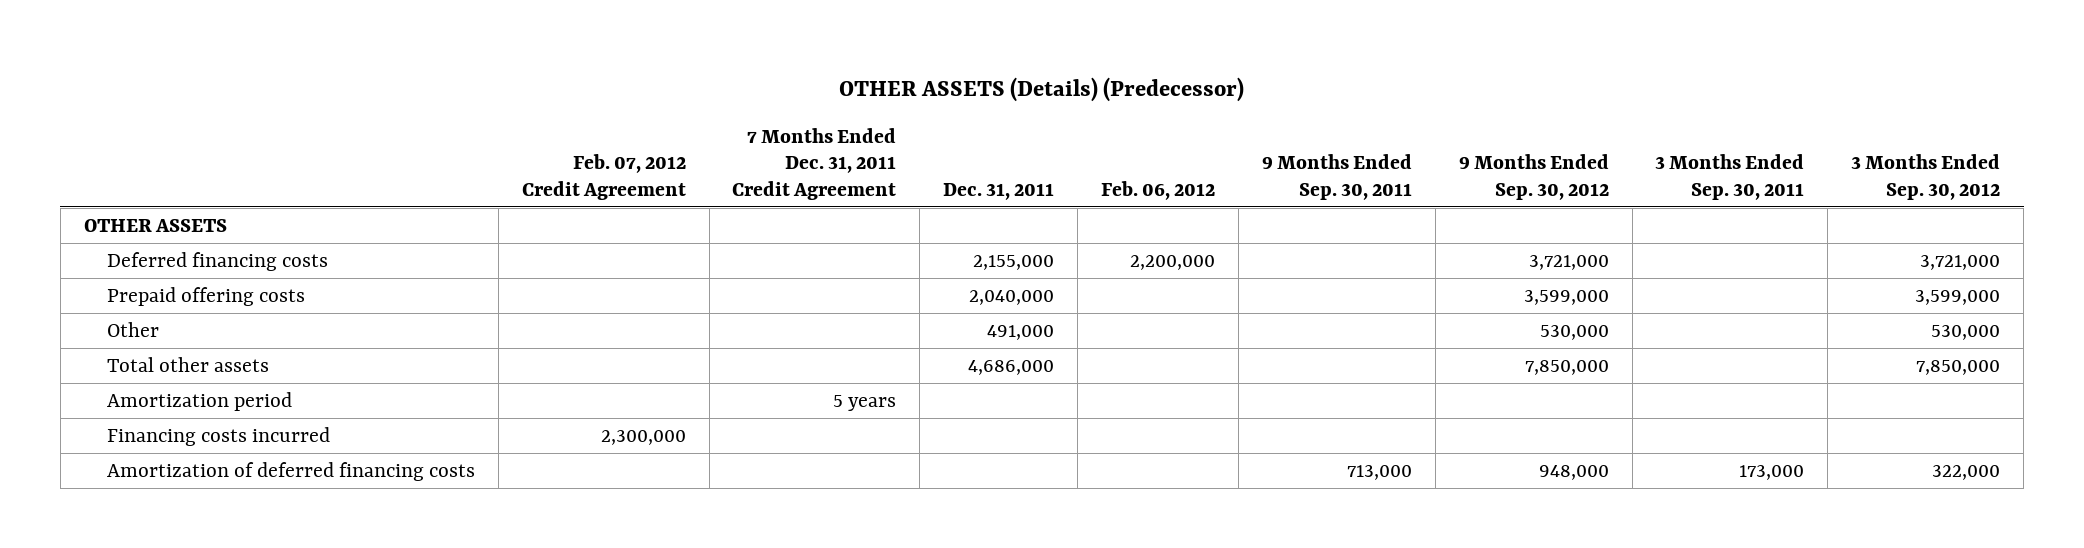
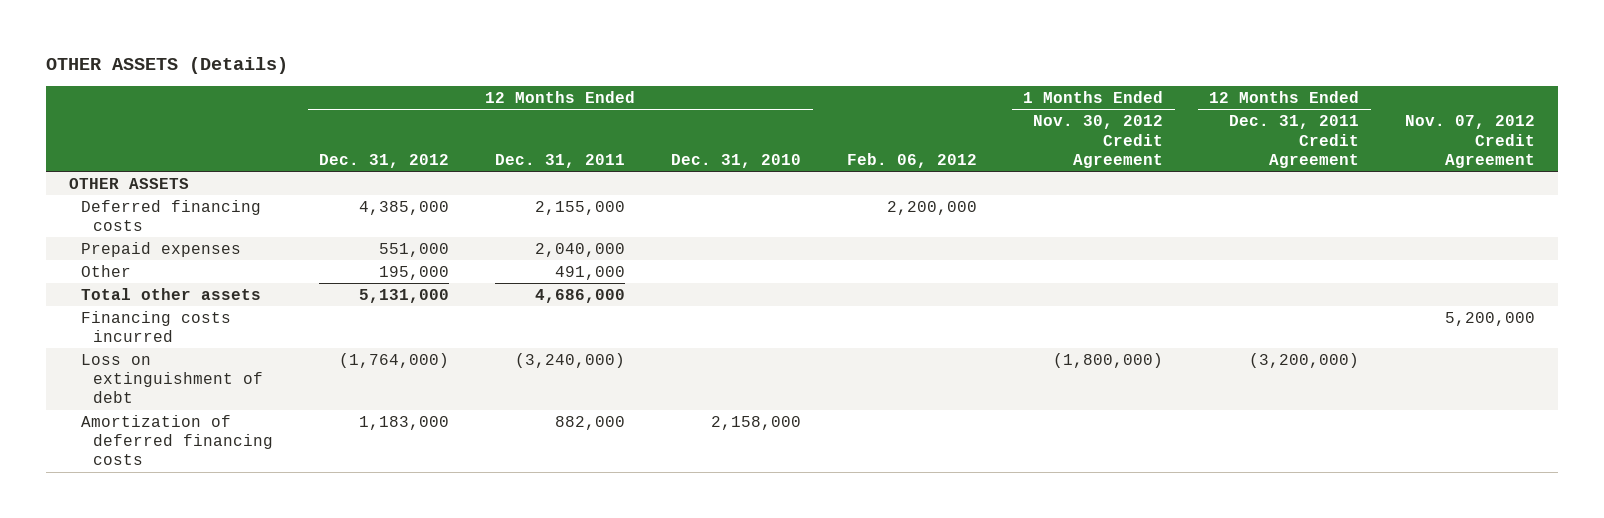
- OTHER ASSETS (Details) (Predecessor)
+ OTHER ASSETS (Details)
- | Feb. 07, 2012 Credit Agreement | 7 Months Ended Dec. 31, 2011 Credit Agreement | Dec. 31, 2011 | Feb. 06, 2012 | 9 Months Ended Sep. 30, 2011 | 9 Months Ended Sep. 30, 2012 | 3 Months Ended Sep. 30, 2011 | 3 Months Ended Sep. 30, 2012
+ | 12 Months Ended Dec. 31, 2012 | 12 Months Ended Dec. 31, 2011 | 12 Months Ended Dec. 31, 2010 | Feb. 06, 2012 | 1 Months Ended Nov. 30, 2012 Credit Agreement | 12 Months Ended Dec. 31, 2011 Credit Agreement | Nov. 07, 2012 Credit Agreement
- Prepaid offering costs | | | 2,040,000 | | | 3,599,000 | | 3,599,000
+ Prepaid expenses | 551,000 | 2,040,000 | | | | |
- Amortization period | | 5 years | | | | | |
+ Loss on extinguishment of debt | (1,764,000) | (3,240,000) | | | (1,800,000) | (3,200,000) |

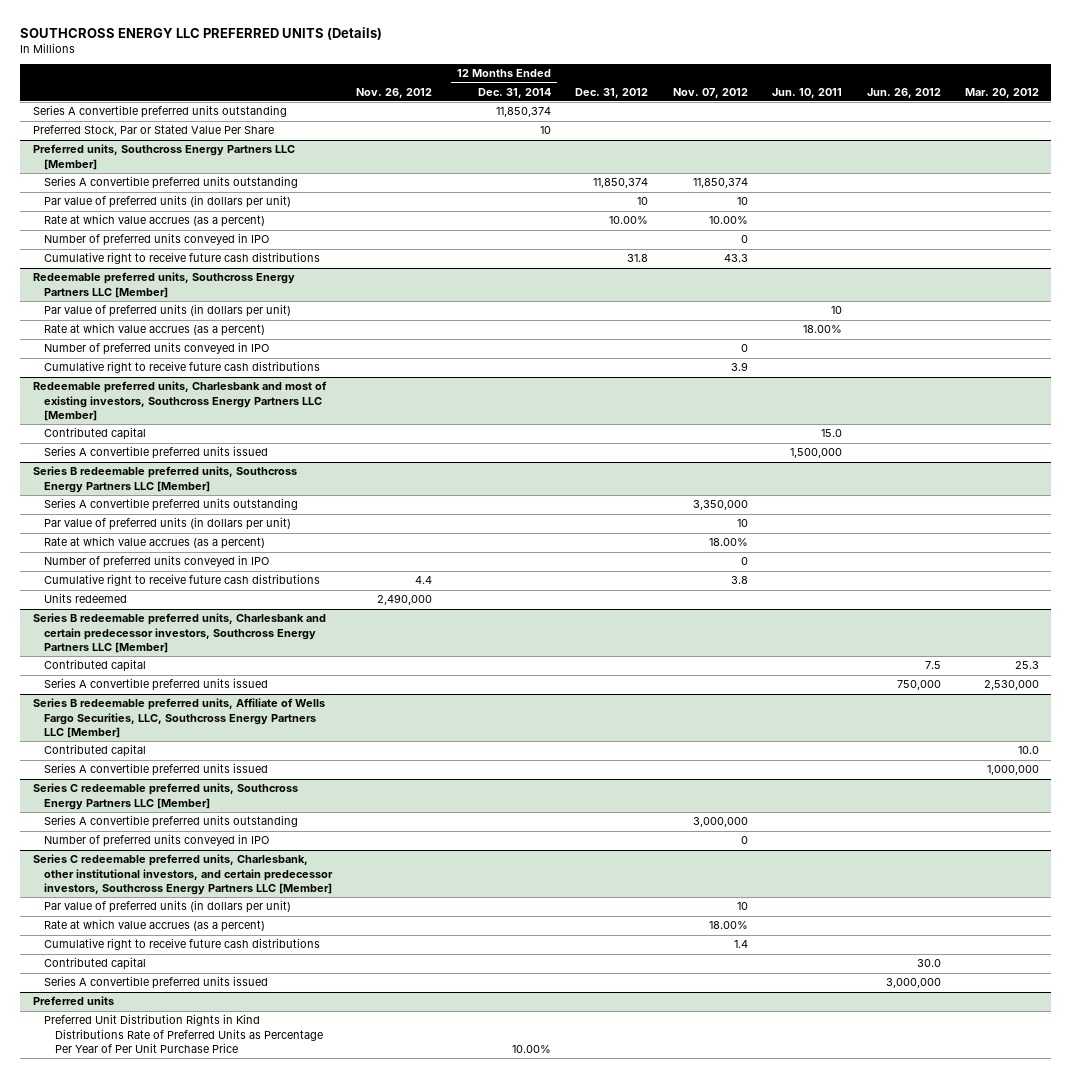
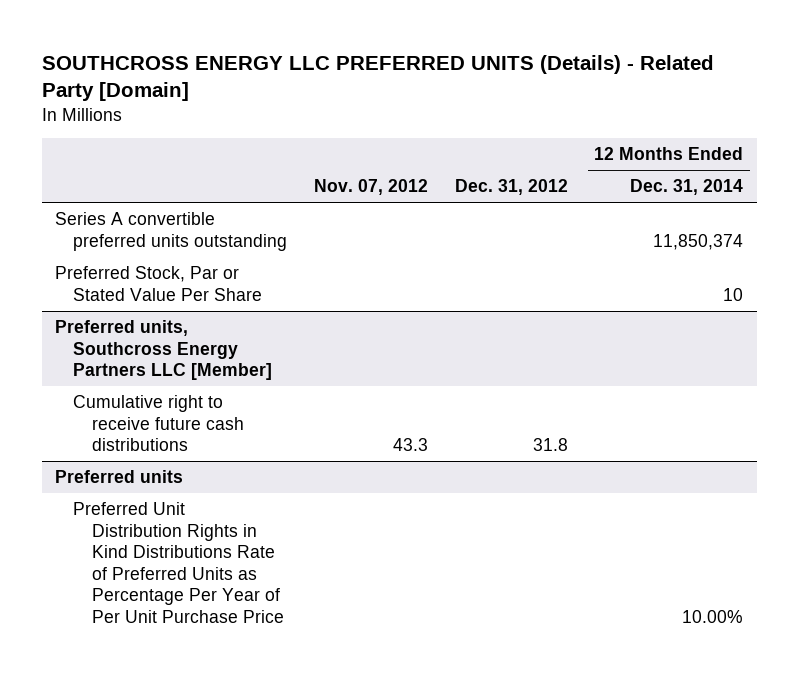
- SOUTHCROSS ENERGY LLC PREFERRED UNITS (Details)
+ SOUTHCROSS ENERGY LLC PREFERRED UNITS (Details) - Related Party [Domain]
- | Nov. 26, 2012 | 12 Months Ended Dec. 31, 2014 | Dec. 31, 2012 | Nov. 07, 2012 | Jun. 10, 2011 | Jun. 26, 2012 | Mar. 20, 2012
+ | Nov. 07, 2012 | Dec. 31, 2012 | 12 Months Ended Dec. 31, 2014
@ Preferred units, Southcross Energy Partners LLC [Member]
- Series A convertible preferred units outstanding | | | 11,850,374 | 11,850,374 | | |
- Par value of preferred units (in dollars per unit) | | | 10 | 10 | | |
- Rate at which value accrues (as a percent) | | | 10.00% | 10.00% | | |
- Number of preferred units conveyed in IPO | | | | 0 | | |
- Redeemable preferred units, Southcross Energy Partners LLC [Member]
- Par value of preferred units (in dollars per unit) | | | | | 10 | |
- Rate at which value accrues (as a percent) | | | | | 18.00% | |
- Number of preferred units conveyed in IPO | | | | 0 | | |
- Cumulative right to receive future cash distributions | | | | 3.9 | | |
- Redeemable preferred units, Charlesbank and most of existing investors, Southcross Energy Partners LLC [Member]
- Contributed capital | | | | | 15.0 | |
- Series A convertible preferred units issued | | | | | 1,500,000 | |
- Series B redeemable preferred units, Southcross Energy Partners LLC [Member]
- Series A convertible preferred units outstanding | | | | 3,350,000 | | |
- Par value of preferred units (in dollars per unit) | | | | 10 | | |
- Rate at which value accrues (as a percent) | | | | 18.00% | | |
- Number of preferred units conveyed in IPO | | | | 0 | | |
- Cumulative right to receive future cash distributions | 4.4 | | | 3.8 | | |
- Units redeemed | 2,490,000 | | | | | |
- Series B redeemable preferred units, Charlesbank and certain predecessor investors, Southcross Energy Partners LLC [Member]
- Contributed capital | | | | | | 7.5 | 25.3
- Series A convertible preferred units issued | | | | | | 750,000 | 2,530,000
- Series B redeemable preferred units, Affiliate of Wells Fargo Securities, LLC, Southcross Energy Partners LLC [Member]
- Contributed capital | | | | | | | 10.0
- Series A convertible preferred units issued | | | | | | | 1,000,000
- Series C redeemable preferred units, Southcross Energy Partners LLC [Member]
- Series A convertible preferred units outstanding | | | | 3,000,000 | | |
- Number of preferred units conveyed in IPO | | | | 0 | | |
- Series C redeemable preferred units, Charlesbank, other institutional investors, and certain predecessor investors, Southcross Energy Partners LLC [Member]
- Par value of preferred units (in dollars per unit) | | | | 10 | | |
- Rate at which value accrues (as a percent) | | | | 18.00% | | |
- Cumulative right to receive future cash distributions | | | | 1.4 | | |
- Contributed capital | | | | | | 30.0 |
- Series A convertible preferred units issued | | | | | | 3,000,000 |

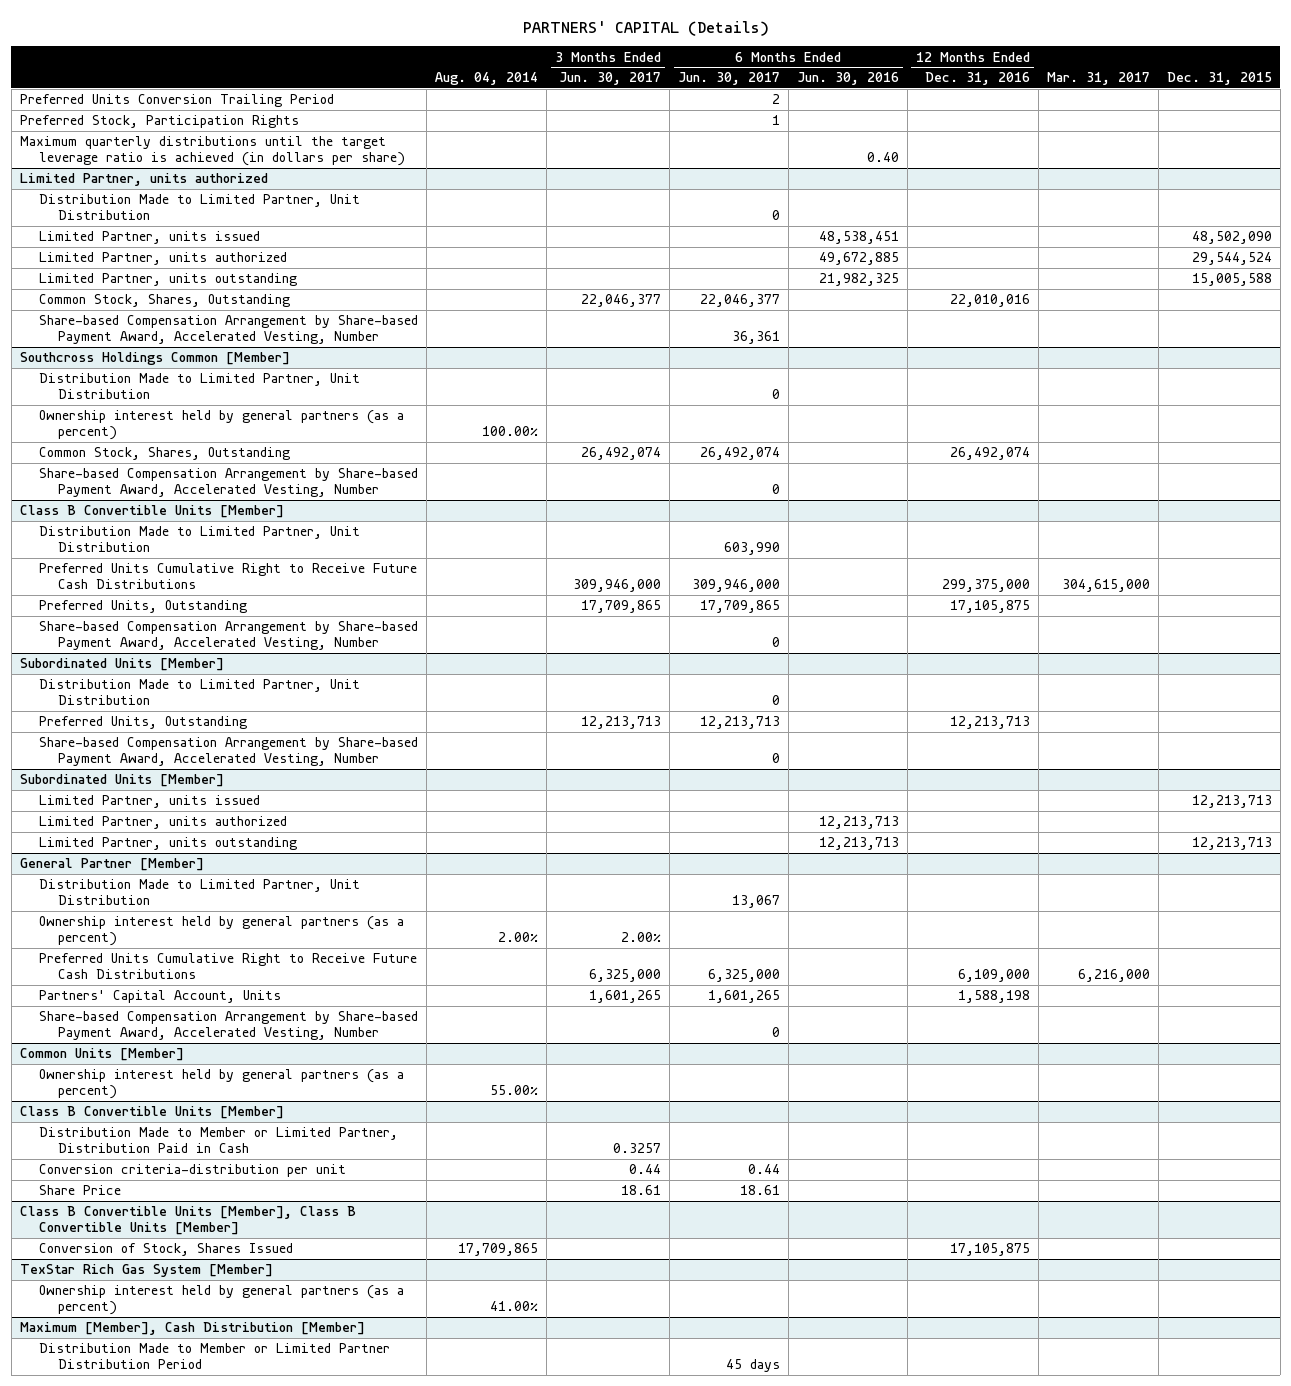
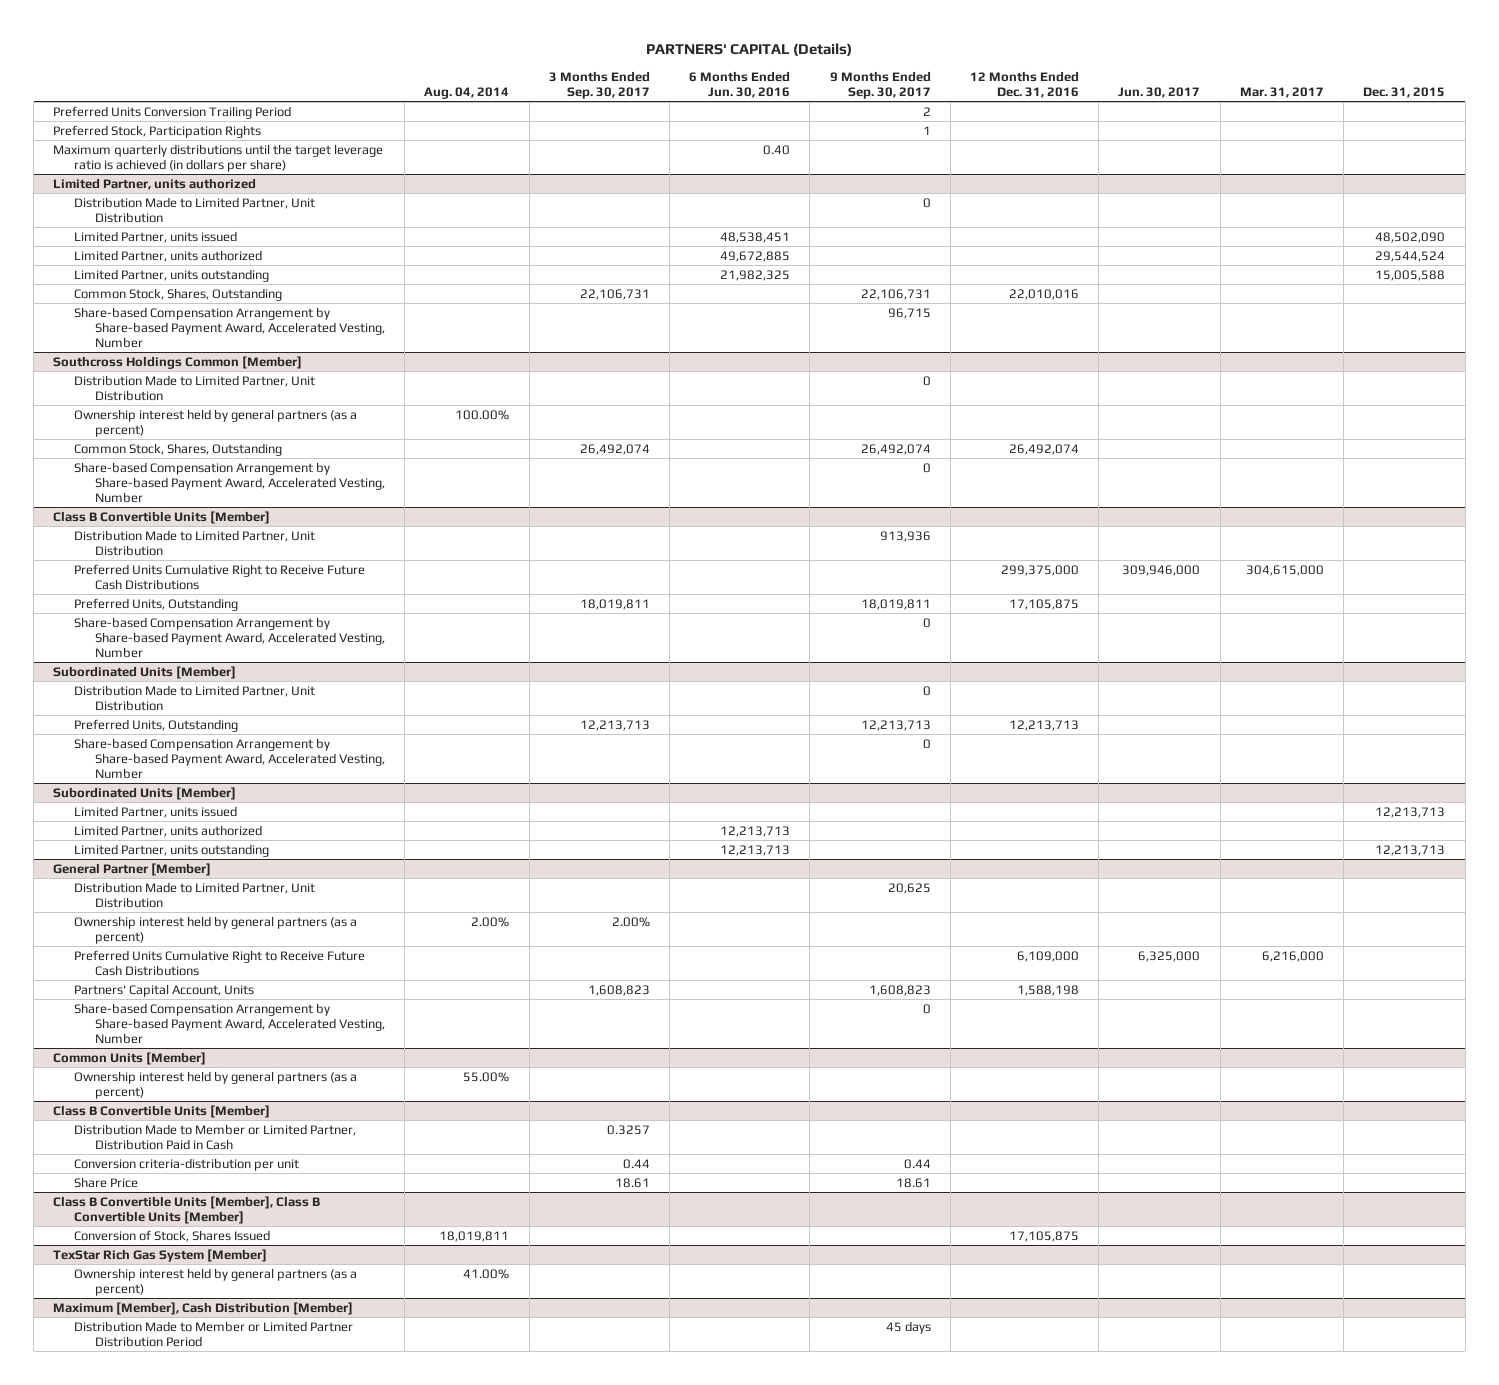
- | Aug. 04, 2014 | 3 Months Ended Jun. 30, 2017 | 6 Months Ended Jun. 30, 2017 | 6 Months Ended Jun. 30, 2016 | 12 Months Ended Dec. 31, 2016 | Mar. 31, 2017 | Dec. 31, 2015
+ | Aug. 04, 2014 | 3 Months Ended Sep. 30, 2017 | 6 Months Ended Jun. 30, 2016 | 9 Months Ended Sep. 30, 2017 | 12 Months Ended Dec. 31, 2016 | Jun. 30, 2017 | Mar. 31, 2017 | Dec. 31, 2015
@ Class B Convertible Units [Member], Class B Convertible Units [Member]
- Conversion of Stock, Shares Issued | 17,709,865 | | | | 17,105,875 | |
+ Conversion of Stock, Shares Issued | 18,019,811 | | | | 17,105,875 | | |

